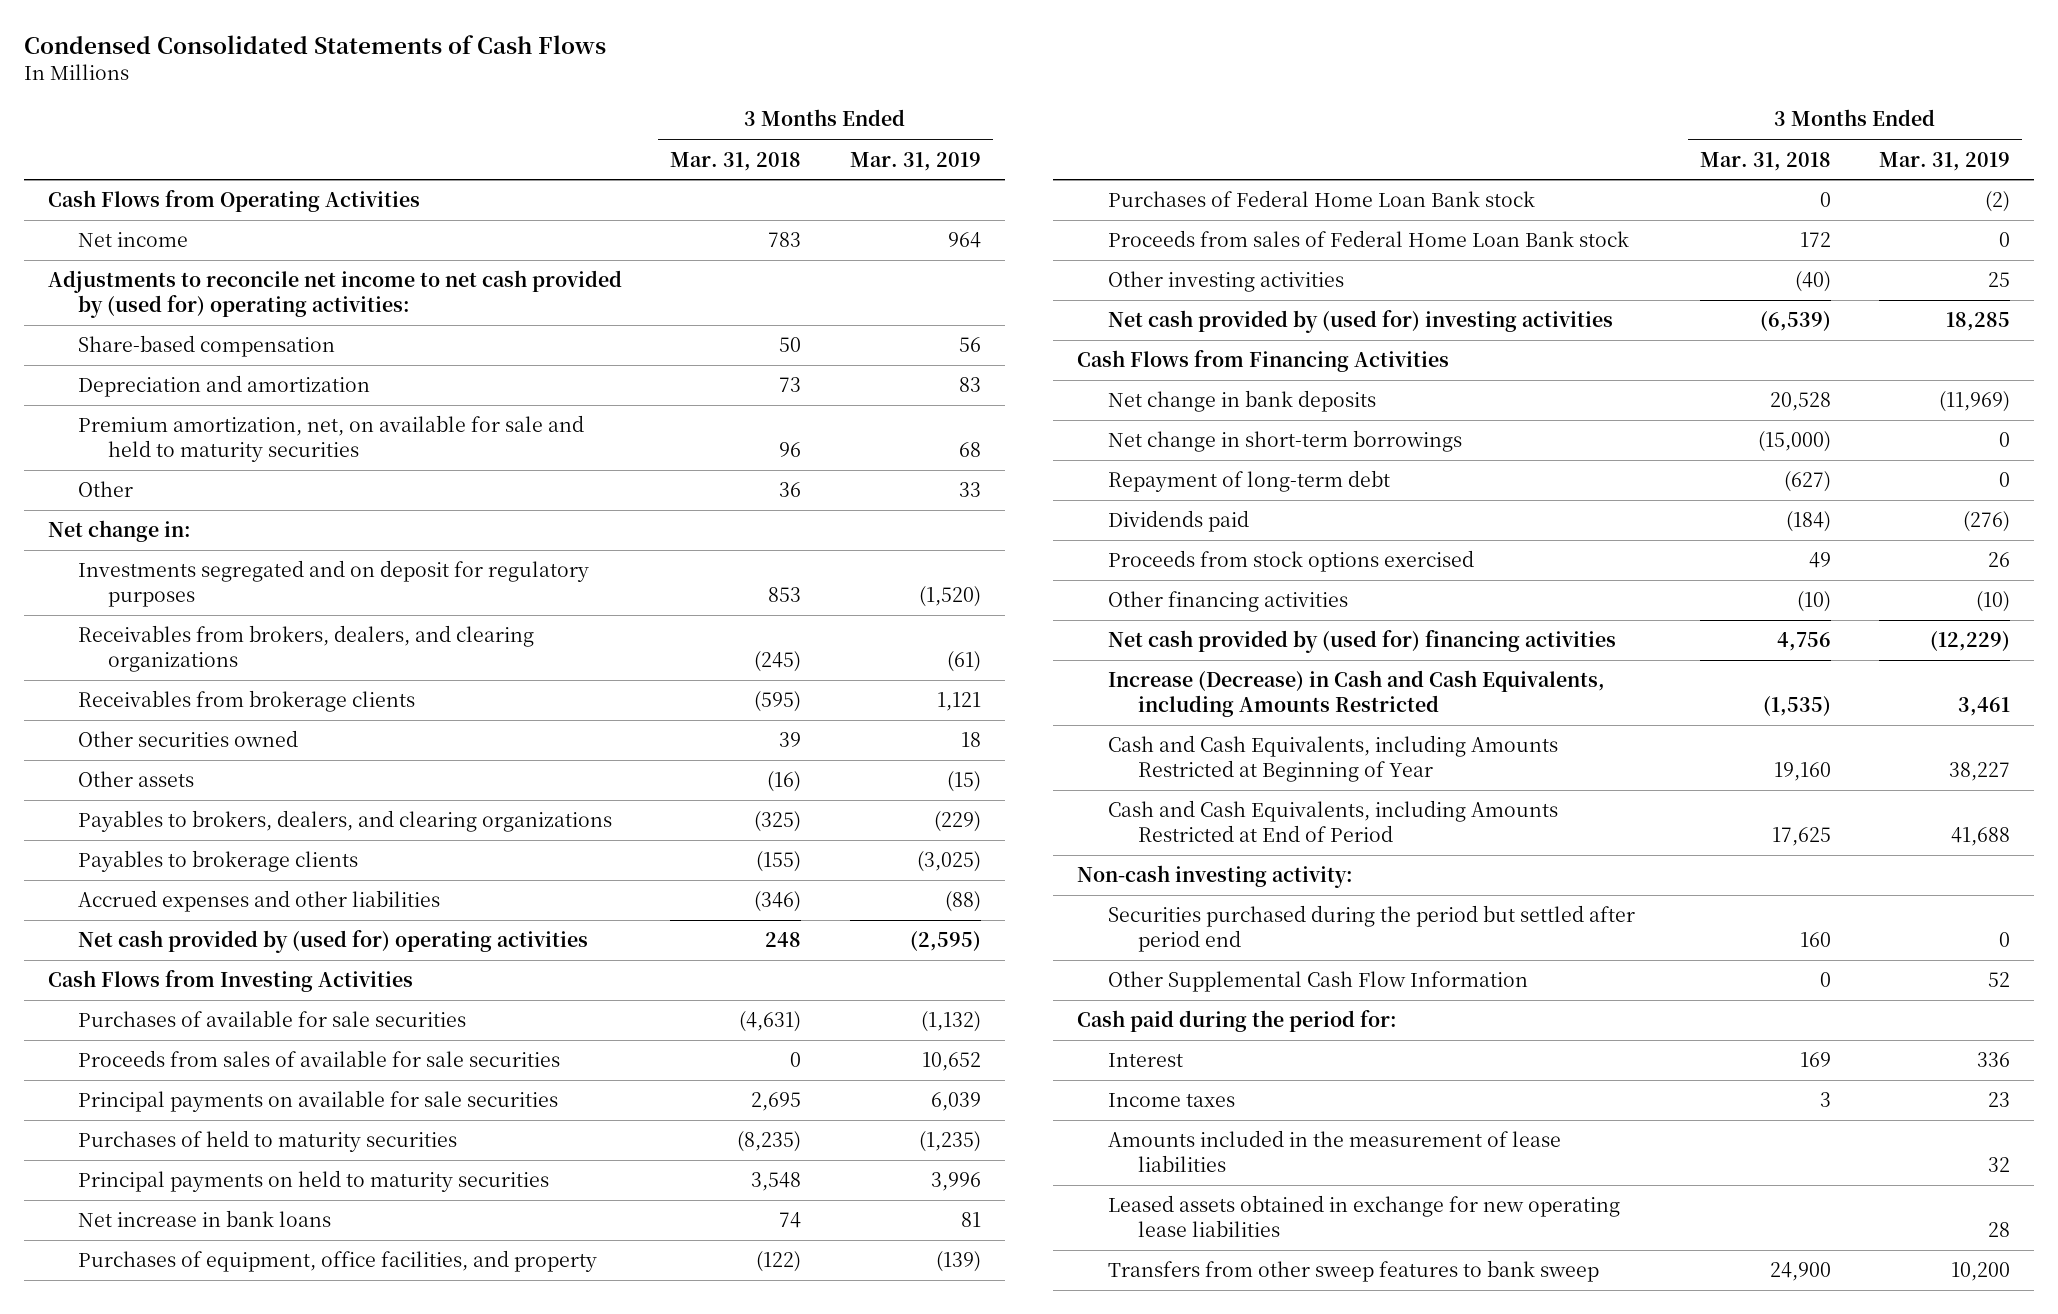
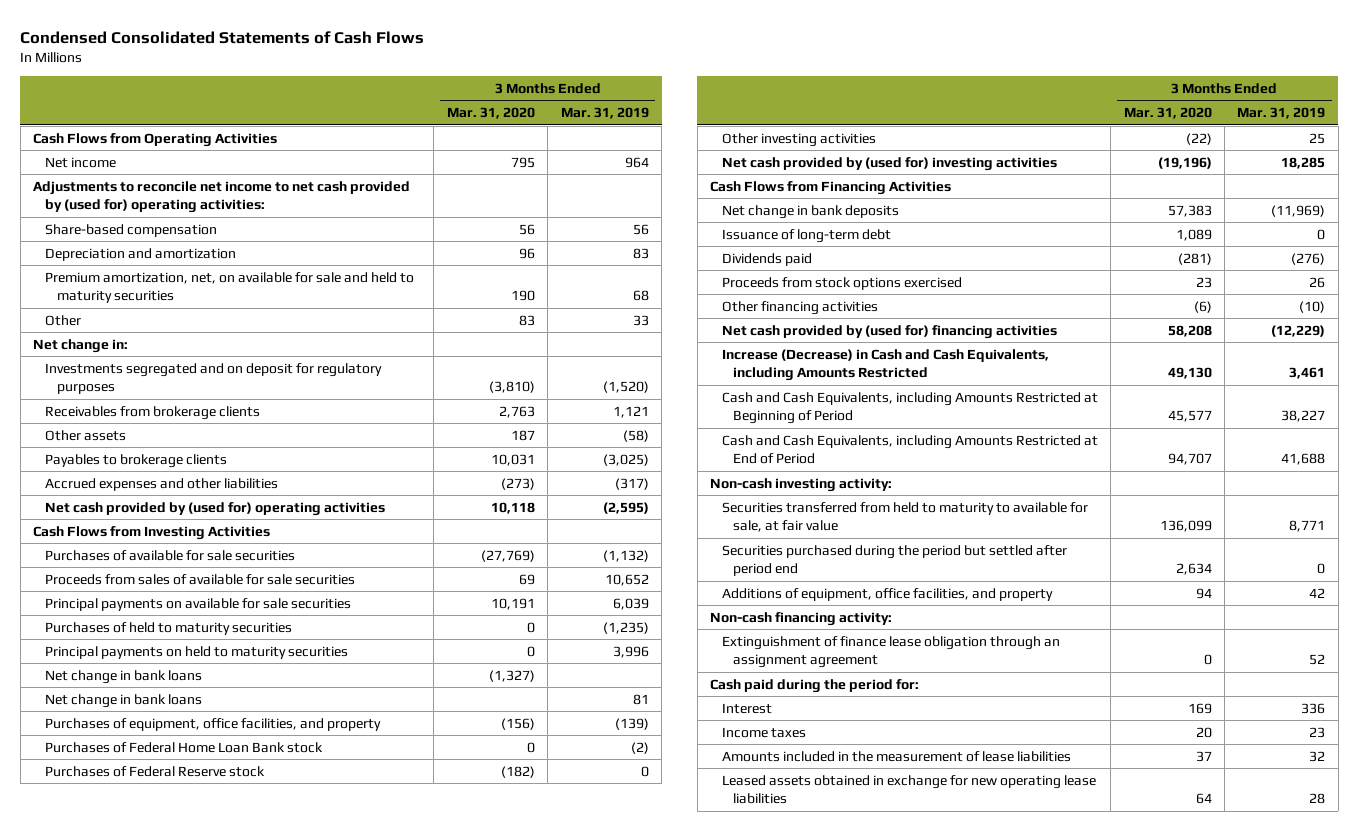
- | 3 Months Ended Mar. 31, 2018 | 3 Months Ended Mar. 31, 2019
+ | 3 Months Ended Mar. 31, 2020 | 3 Months Ended Mar. 31, 2019
- Receivables from brokers, dealers, and clearing organizations | (245) | (61)
- Other securities owned | 39 | 18
- Other assets | (16) | (15)
- Payables to brokers, dealers, and clearing organizations | (325) | (229)
+ Other assets | 187 | (58)
- Accrued expenses and other liabilities | (346) | (88)
+ Accrued expenses and other liabilities | (273) | (317)
- Net increase in bank loans | 74 | 81
+ Net change in bank loans | (1,327) |
+ Net change in bank loans | | 81
- Proceeds from sales of Federal Home Loan Bank stock | 172 | 0
+ Purchases of Federal Reserve stock | (182) | 0
- Net change in short-term borrowings | (15,000) | 0
- Repayment of long-term debt | (627) | 0
+ Issuance of long-term debt | 1,089 | 0
- Cash and Cash Equivalents, including Amounts Restricted at Beginning of Year | 19,160 | 38,227
+ Cash and Cash Equivalents, including Amounts Restricted at Beginning of Period | 45,577 | 38,227
+ Securities transferred from held to maturity to available for sale, at fair value | 136,099 | 8,771
- Other Supplemental Cash Flow Information | 0 | 52
+ Additions of equipment, office facilities, and property | 94 | 42
+ Non-cash financing activity:
+ Extinguishment of finance lease obligation through an assignment agreement | 0 | 52
- Transfers from other sweep features to bank sweep | 24,900 | 10,200

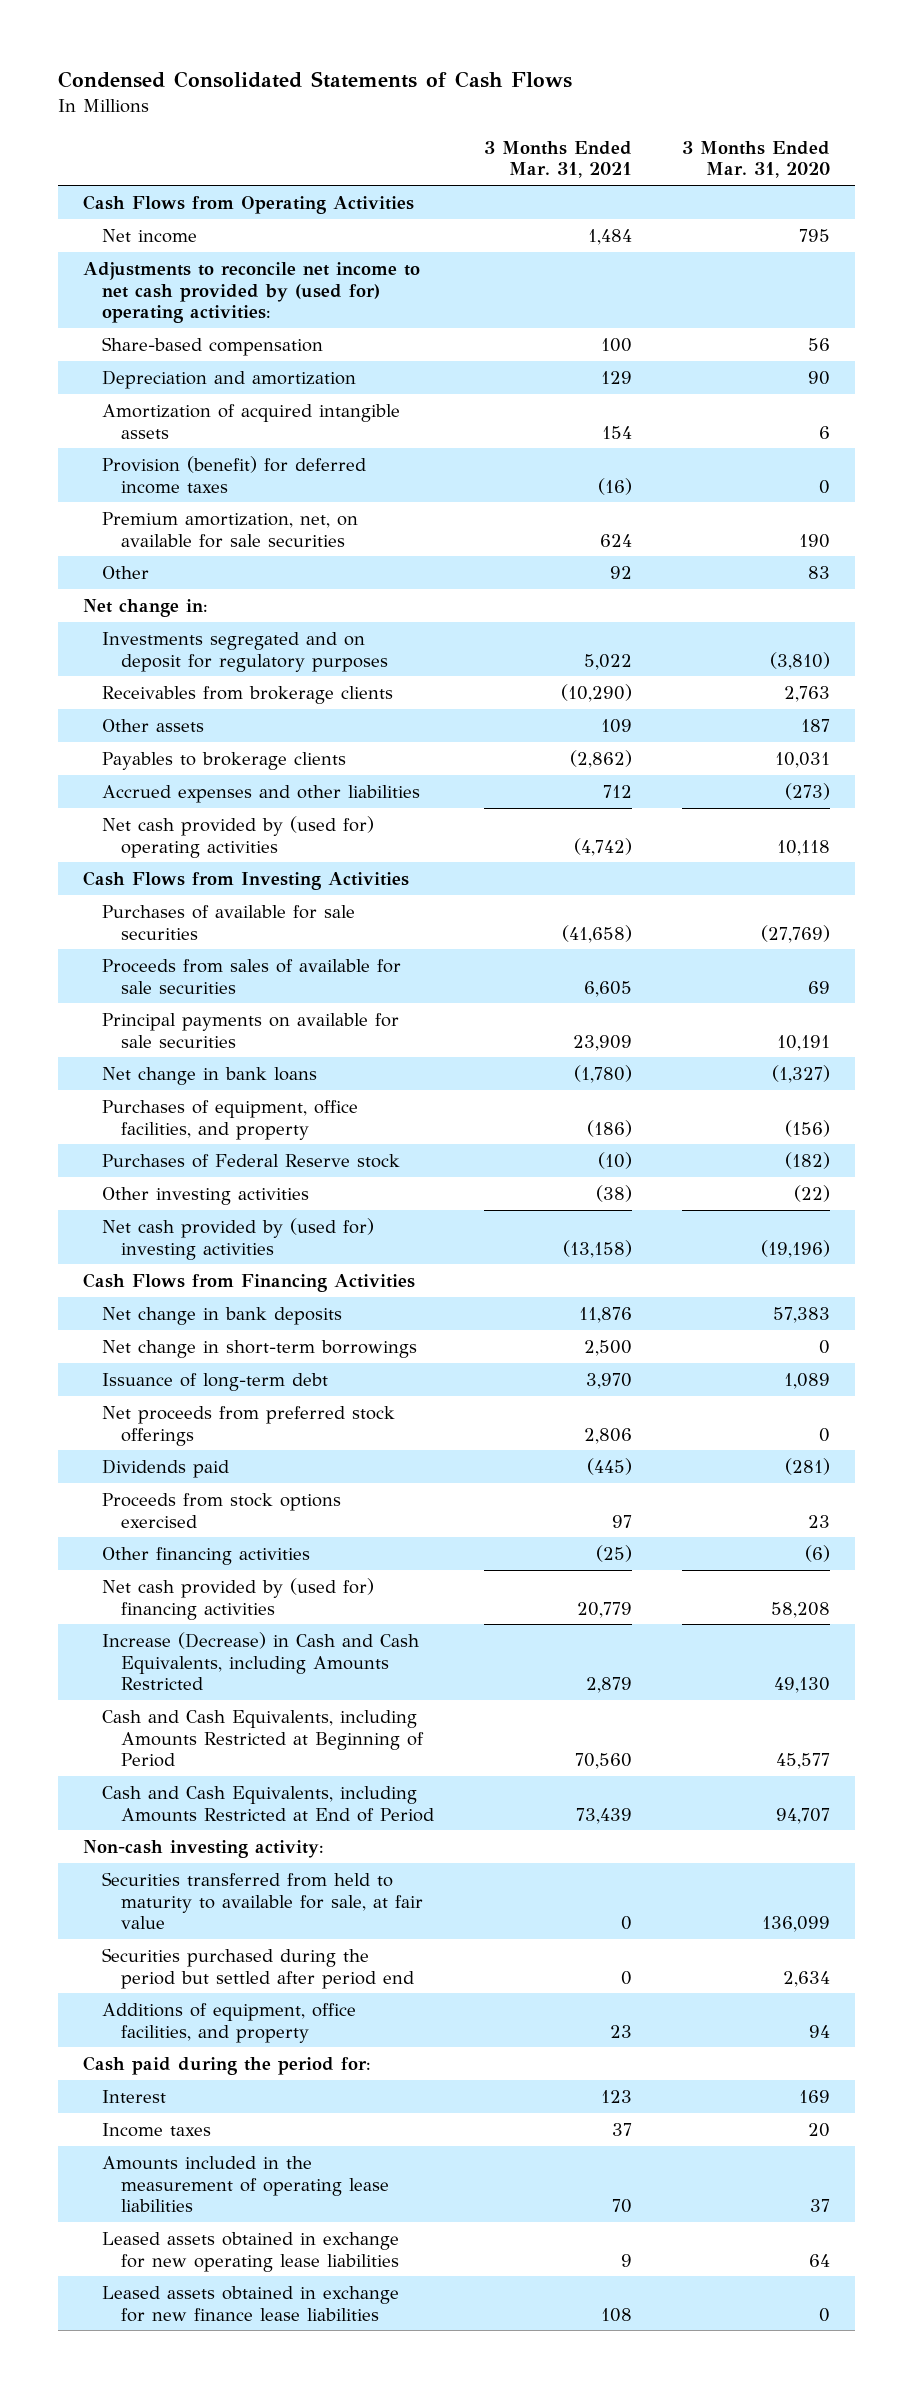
- | 3 Months Ended Mar. 31, 2020 | 3 Months Ended Mar. 31, 2019
+ | 3 Months Ended Mar. 31, 2021 | 3 Months Ended Mar. 31, 2020
- Depreciation and amortization | 96 | 83
- Premium amortization, net, on available for sale and held to maturity securities | 190 | 68
+ Depreciation and amortization | 129 | 90
+ Amortization of acquired intangible assets | 154 | 6
+ Provision (benefit) for deferred income taxes | (16) | 0
+ Premium amortization, net, on available for sale securities | 624 | 190
- Purchases of held to maturity securities | 0 | (1,235)
- Principal payments on held to maturity securities | 0 | 3,996
- Net change in bank loans | | 81
- Purchases of Federal Home Loan Bank stock | 0 | (2)
+ Net change in short-term borrowings | 2,500 | 0
+ Net proceeds from preferred stock offerings | 2,806 | 0
- Non-cash financing activity:
- Extinguishment of finance lease obligation through an assignment agreement | 0 | 52
- Amounts included in the measurement of lease liabilities | 37 | 32
+ Amounts included in the measurement of operating lease liabilities | 70 | 37
+ Leased assets obtained in exchange for new finance lease liabilities | 108 | 0

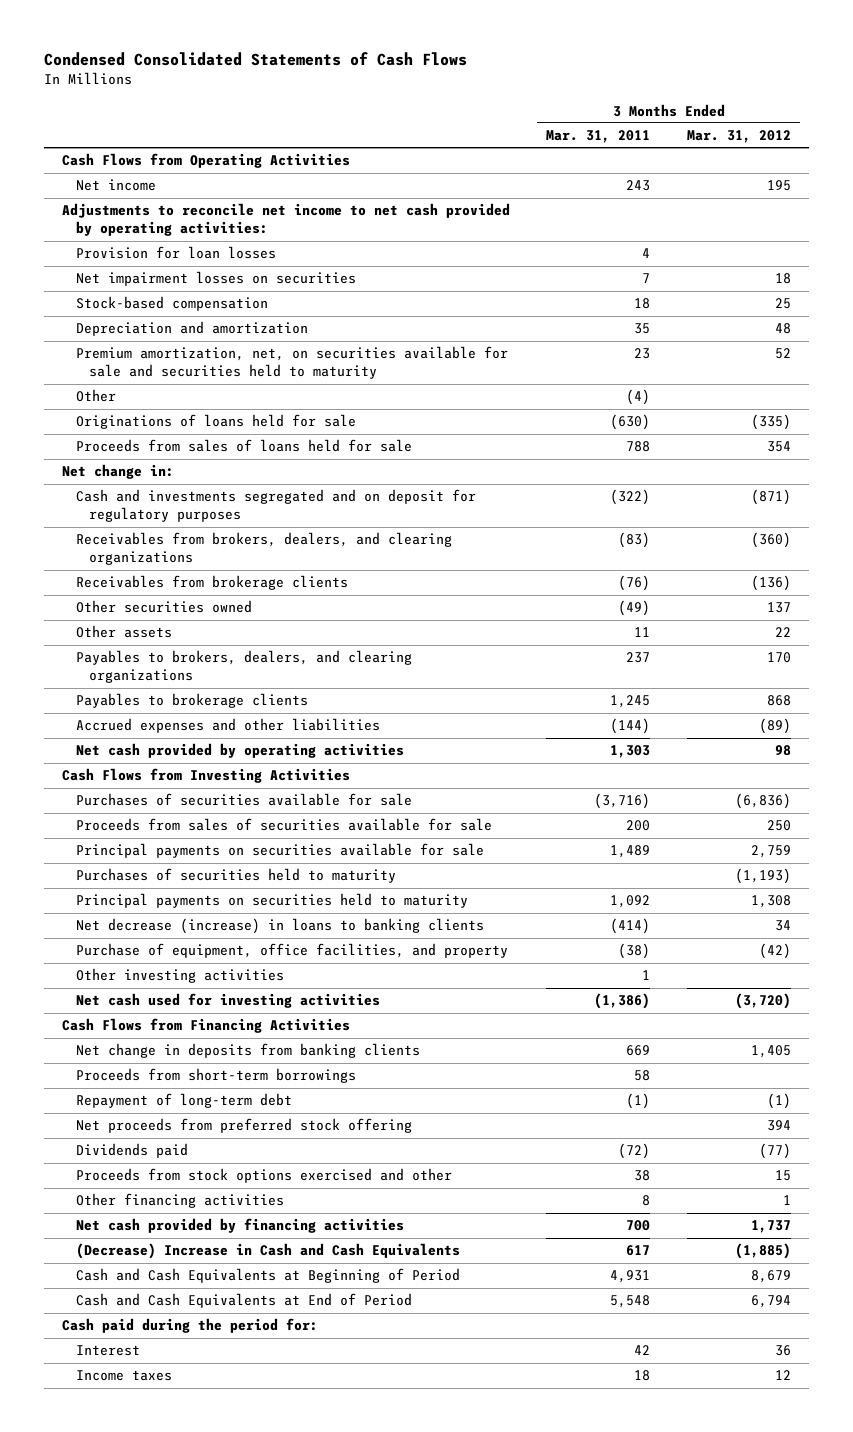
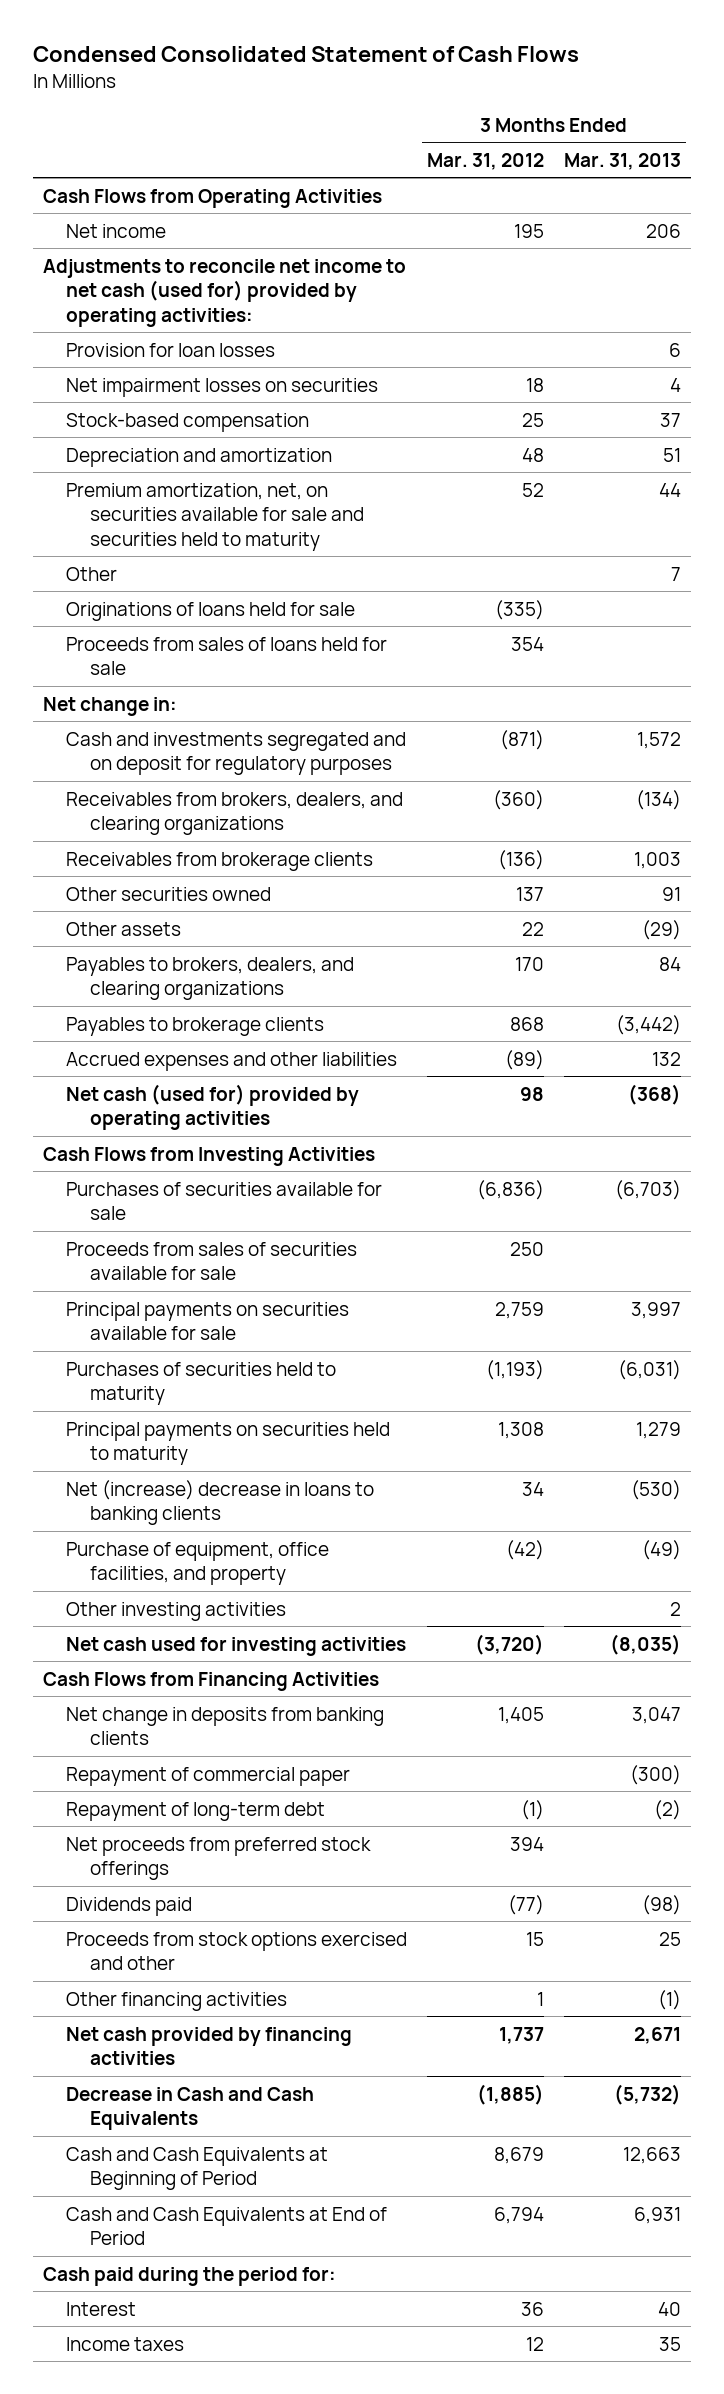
- Condensed Consolidated Statements of Cash Flows
+ Condensed Consolidated Statement of Cash Flows
- | 3 Months Ended Mar. 31, 2011 | 3 Months Ended Mar. 31, 2012
+ | 3 Months Ended Mar. 31, 2012 | 3 Months Ended Mar. 31, 2013
- Adjustments to reconcile net income to net cash provided by operating activities:
+ Adjustments to reconcile net income to net cash (used for) provided by operating activities:
- Net cash provided by operating activities | 1,303 | 98
+ Net cash (used for) provided by operating activities | 98 | (368)
- Net decrease (increase) in loans to banking clients | (414) | 34
+ Net (increase) decrease in loans to banking clients | 34 | (530)
- Proceeds from short-term borrowings | 58 |
+ Repayment of commercial paper | | (300)
- Net proceeds from preferred stock offering | | 394
+ Net proceeds from preferred stock offerings | 394 |
- (Decrease) Increase in Cash and Cash Equivalents | 617 | (1,885)
+ Decrease in Cash and Cash Equivalents | (1,885) | (5,732)

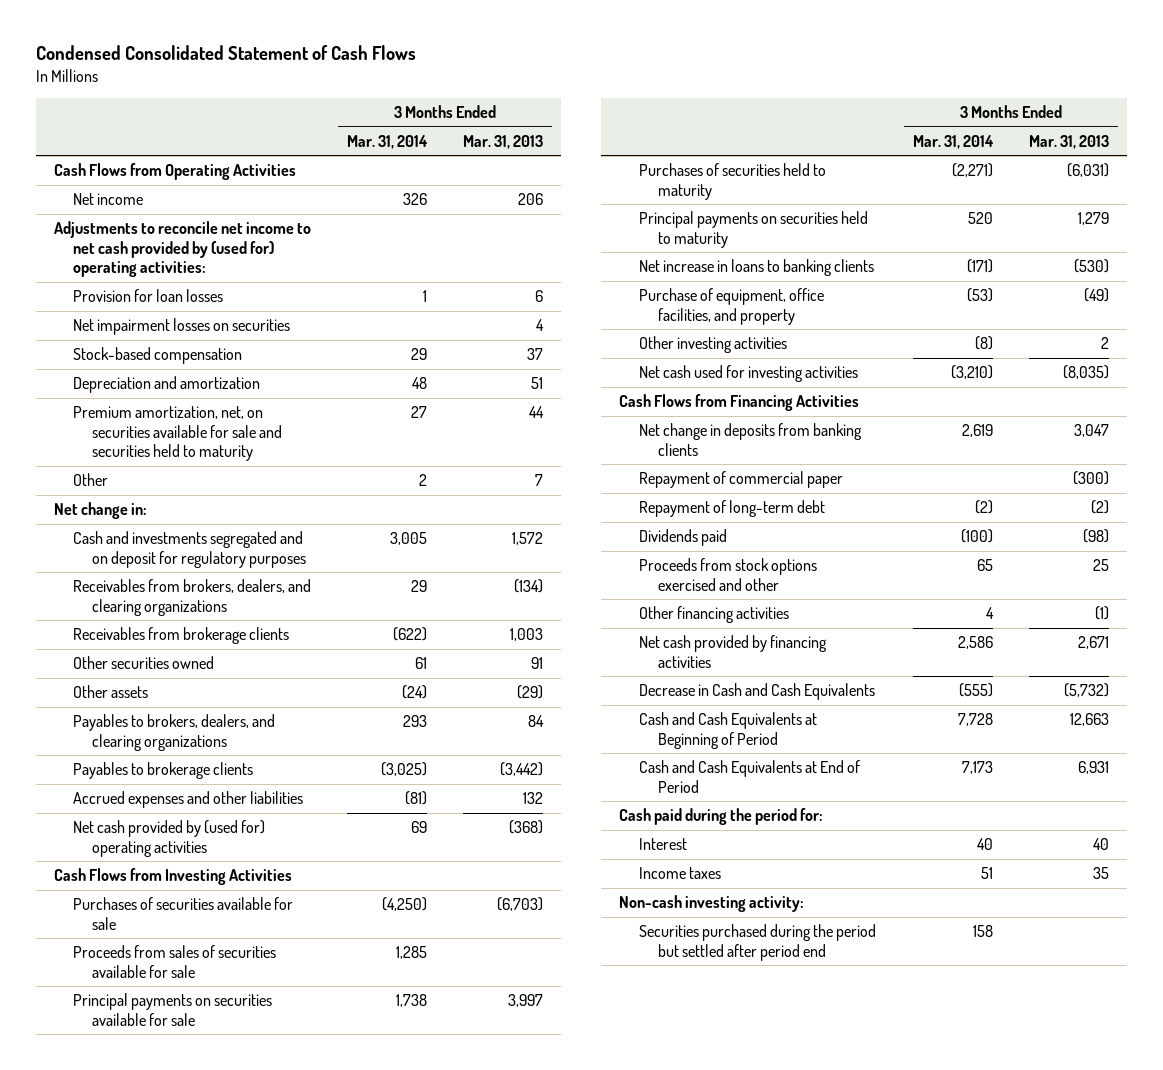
- | 3 Months Ended Mar. 31, 2012 | 3 Months Ended Mar. 31, 2013
+ | 3 Months Ended Mar. 31, 2014 | 3 Months Ended Mar. 31, 2013
- Adjustments to reconcile net income to net cash (used for) provided by operating activities:
+ Adjustments to reconcile net income to net cash provided by (used for) operating activities:
- Originations of loans held for sale | (335) |
- Proceeds from sales of loans held for sale | 354 |
- Net cash (used for) provided by operating activities | 98 | (368)
+ Net cash provided by (used for) operating activities | 69 | (368)
- Net (increase) decrease in loans to banking clients | 34 | (530)
+ Net increase in loans to banking clients | (171) | (530)
- Net proceeds from preferred stock offerings | 394 |
+ Non-cash investing activity:
+ Securities purchased during the period but settled after period end | 158 |

